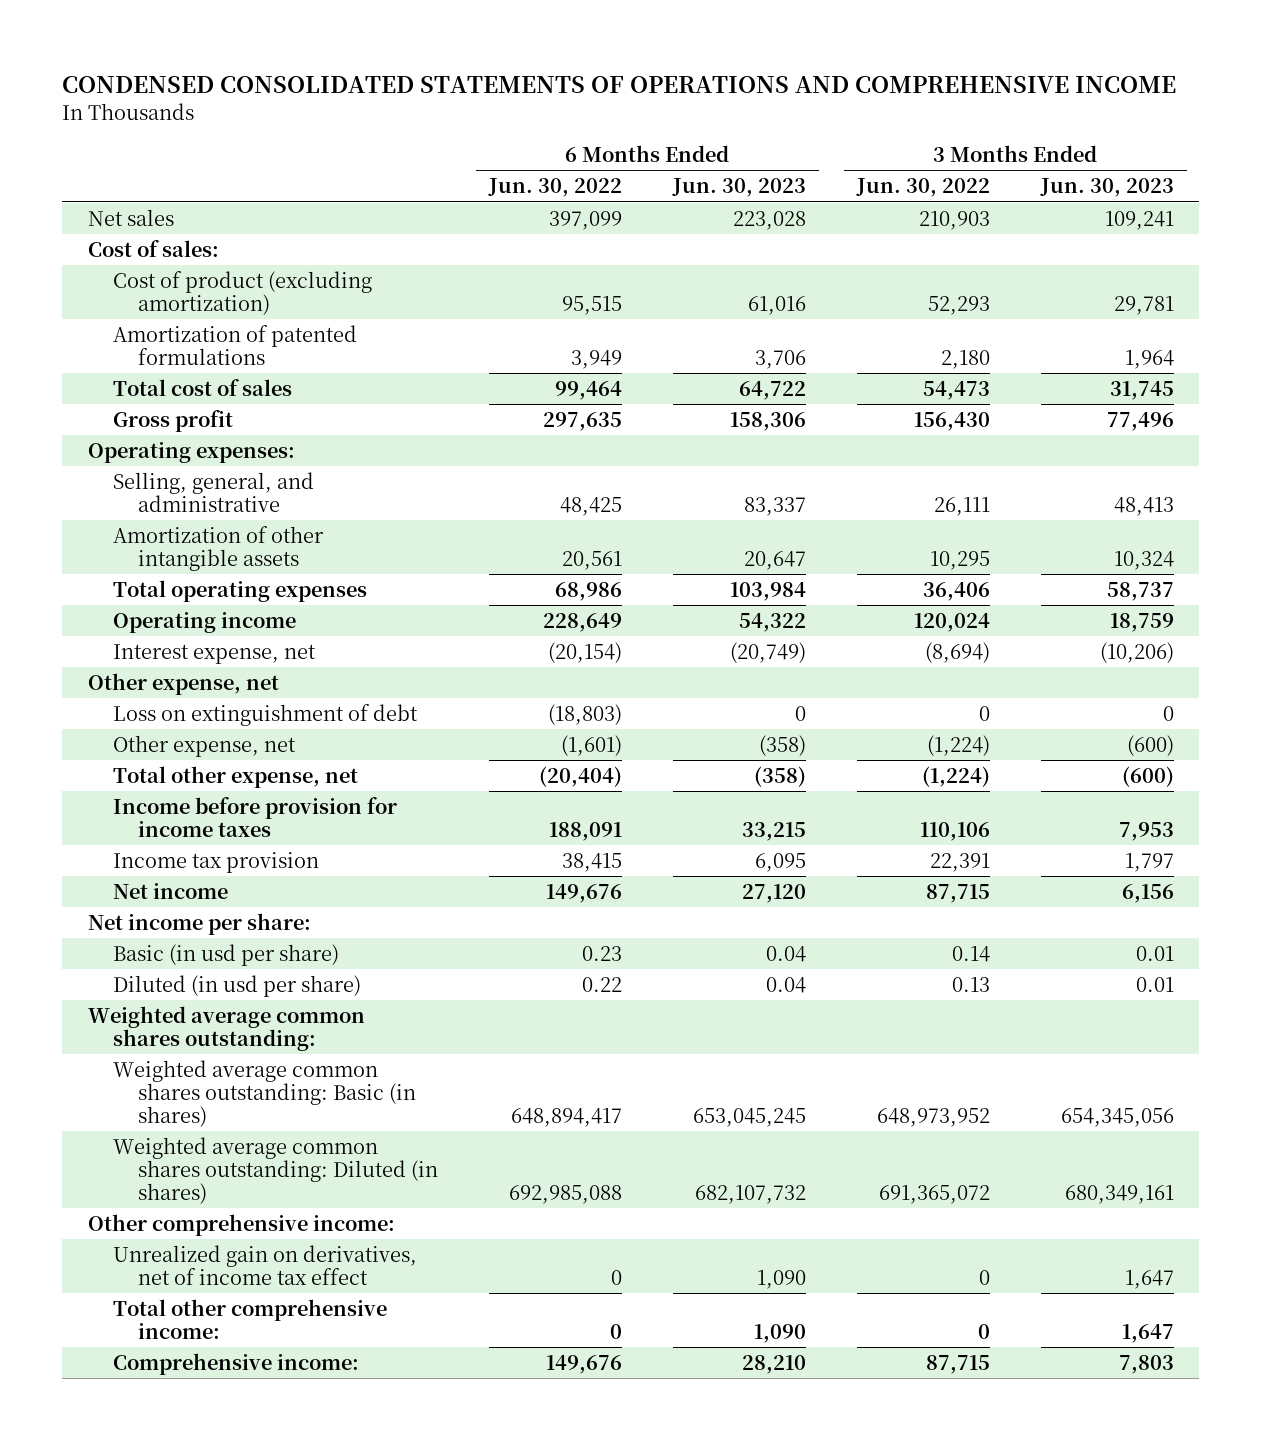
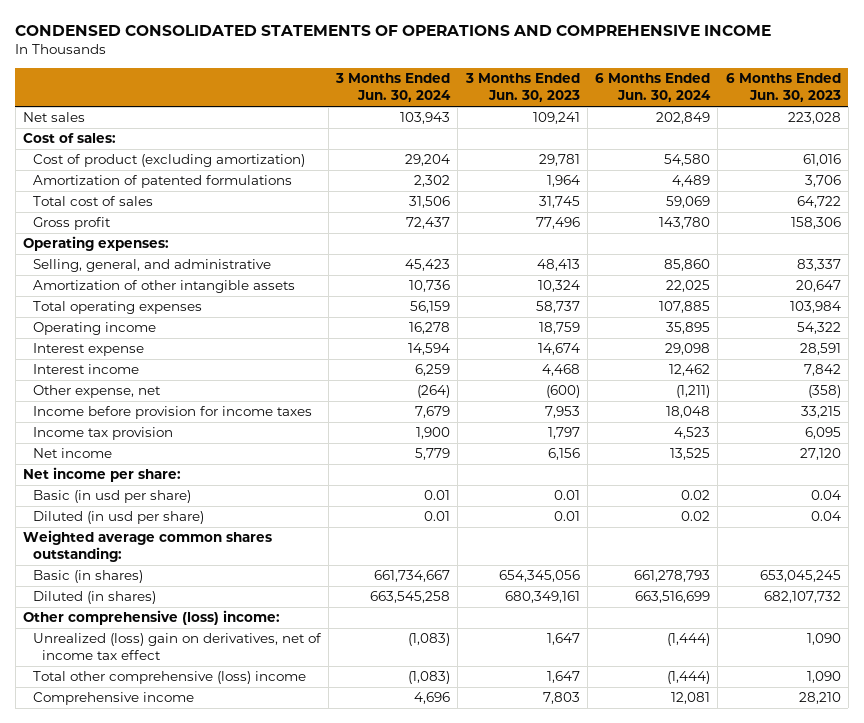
- | 6 Months Ended Jun. 30, 2022 | 6 Months Ended Jun. 30, 2023 | 3 Months Ended Jun. 30, 2022 | 3 Months Ended Jun. 30, 2023
+ | 3 Months Ended Jun. 30, 2024 | 3 Months Ended Jun. 30, 2023 | 6 Months Ended Jun. 30, 2024 | 6 Months Ended Jun. 30, 2023
- Interest expense, net | (20,154) | (20,749) | (8,694) | (10,206)
- Other expense, net
- Loss on extinguishment of debt | (18,803) | 0 | 0 | 0
+ Interest expense | 14,594 | 14,674 | 29,098 | 28,591
+ Interest income | 6,259 | 4,468 | 12,462 | 7,842
- Total other expense, net | (20,404) | (358) | (1,224) | (600)
- Weighted average common shares outstanding: Basic (in shares) | 648,894,417 | 653,045,245 | 648,973,952 | 654,345,056
- Weighted average common shares outstanding: Diluted (in shares) | 692,985,088 | 682,107,732 | 691,365,072 | 680,349,161
- Other comprehensive income:
- Unrealized gain on derivatives, net of income tax effect | 0 | 1,090 | 0 | 1,647
- Total other comprehensive income: | 0 | 1,090 | 0 | 1,647
- Comprehensive income: | 149,676 | 28,210 | 87,715 | 7,803
+ Basic (in shares) | 661,734,667 | 654,345,056 | 661,278,793 | 653,045,245
+ Diluted (in shares) | 663,545,258 | 680,349,161 | 663,516,699 | 682,107,732
+ Other comprehensive (loss) income:
+ Unrealized (loss) gain on derivatives, net of income tax effect | (1,083) | 1,647 | (1,444) | 1,090
+ Total other comprehensive (loss) income | (1,083) | 1,647 | (1,444) | 1,090
+ Comprehensive income | 4,696 | 7,803 | 12,081 | 28,210

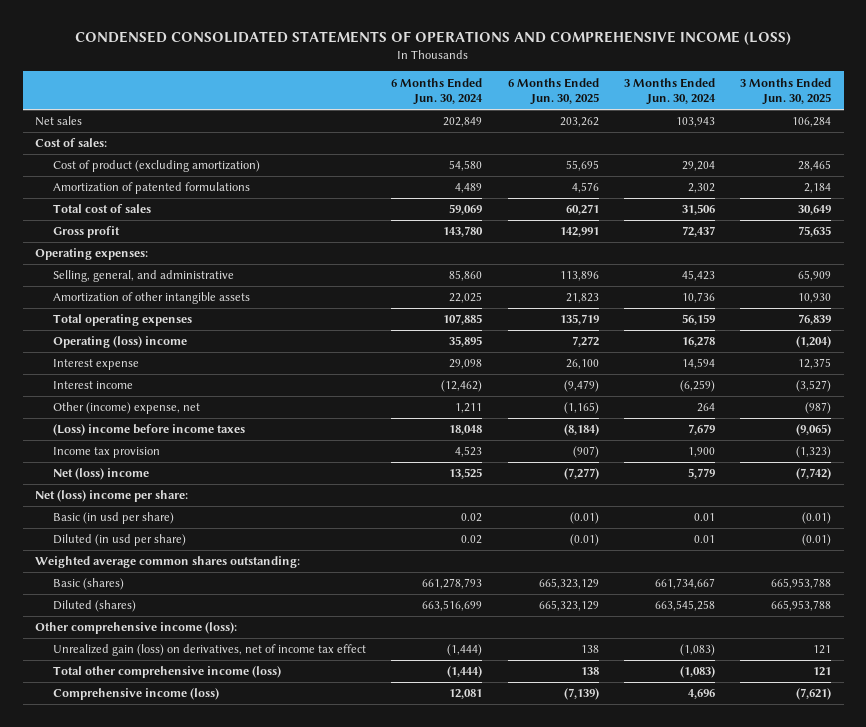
- CONDENSED CONSOLIDATED STATEMENTS OF OPERATIONS AND COMPREHENSIVE INCOME
+ CONDENSED CONSOLIDATED STATEMENTS OF OPERATIONS AND COMPREHENSIVE INCOME (LOSS)
- | 3 Months Ended Jun. 30, 2024 | 3 Months Ended Jun. 30, 2023 | 6 Months Ended Jun. 30, 2024 | 6 Months Ended Jun. 30, 2023
+ | 6 Months Ended Jun. 30, 2024 | 6 Months Ended Jun. 30, 2025 | 3 Months Ended Jun. 30, 2024 | 3 Months Ended Jun. 30, 2025
- Operating income | 16,278 | 18,759 | 35,895 | 54,322
+ Operating (loss) income | 35,895 | 7,272 | 16,278 | (1,204)
- Interest income | 6,259 | 4,468 | 12,462 | 7,842
- Other expense, net | (264) | (600) | (1,211) | (358)
- Income before provision for income taxes | 7,679 | 7,953 | 18,048 | 33,215
+ Interest income | (12,462) | (9,479) | (6,259) | (3,527)
+ Other (income) expense, net | 1,211 | (1,165) | 264 | (987)
+ (Loss) income before income taxes | 18,048 | (8,184) | 7,679 | (9,065)
- Net income | 5,779 | 6,156 | 13,525 | 27,120
- Net income per share:
+ Net (loss) income | 13,525 | (7,277) | 5,779 | (7,742)
+ Net (loss) income per share:
- Basic (in shares) | 661,734,667 | 654,345,056 | 661,278,793 | 653,045,245
- Diluted (in shares) | 663,545,258 | 680,349,161 | 663,516,699 | 682,107,732
- Other comprehensive (loss) income:
- Unrealized (loss) gain on derivatives, net of income tax effect | (1,083) | 1,647 | (1,444) | 1,090
- Total other comprehensive (loss) income | (1,083) | 1,647 | (1,444) | 1,090
- Comprehensive income | 4,696 | 7,803 | 12,081 | 28,210
+ Basic (shares) | 661,278,793 | 665,323,129 | 661,734,667 | 665,953,788
+ Diluted (shares) | 663,516,699 | 665,323,129 | 663,545,258 | 665,953,788
+ Other comprehensive income (loss):
+ Unrealized gain (loss) on derivatives, net of income tax effect | (1,444) | 138 | (1,083) | 121
+ Total other comprehensive income (loss) | (1,444) | 138 | (1,083) | 121
+ Comprehensive income (loss) | 12,081 | (7,139) | 4,696 | (7,621)

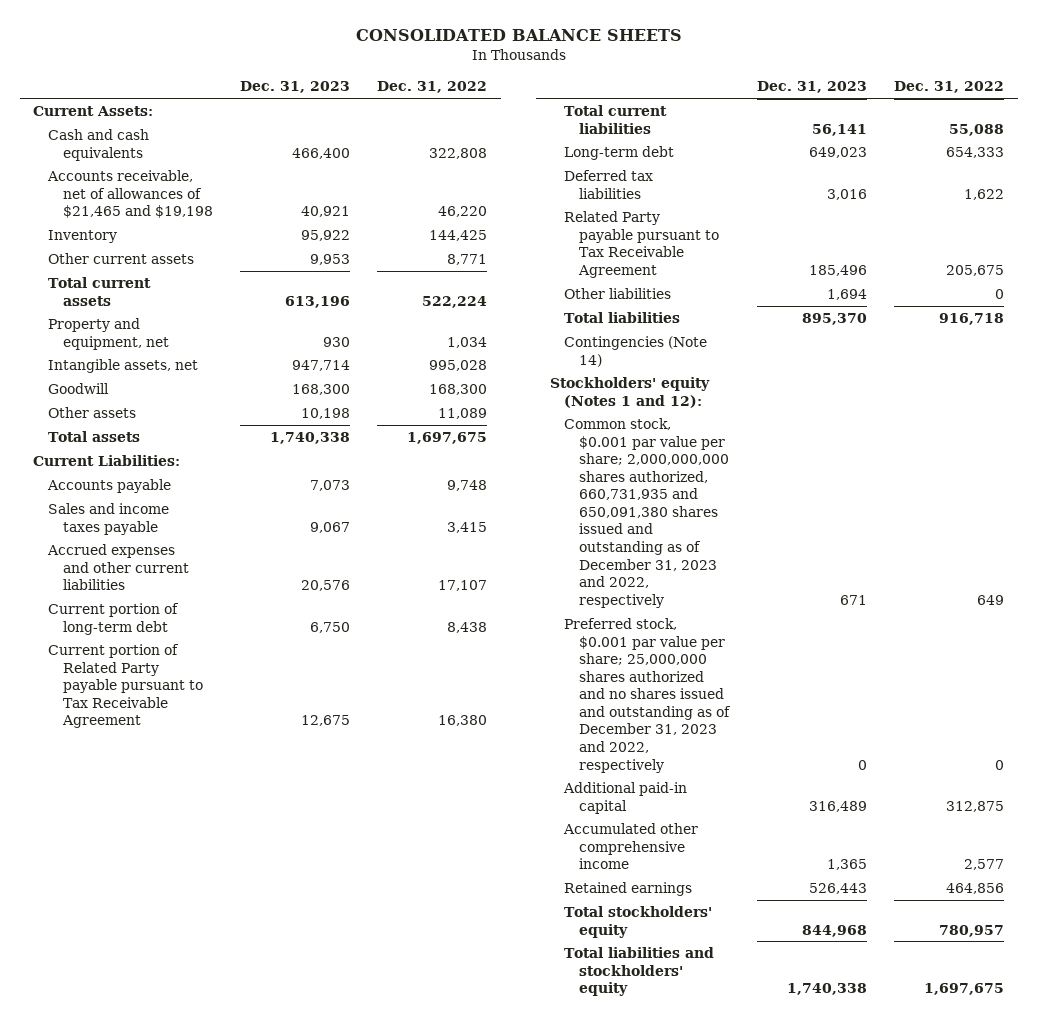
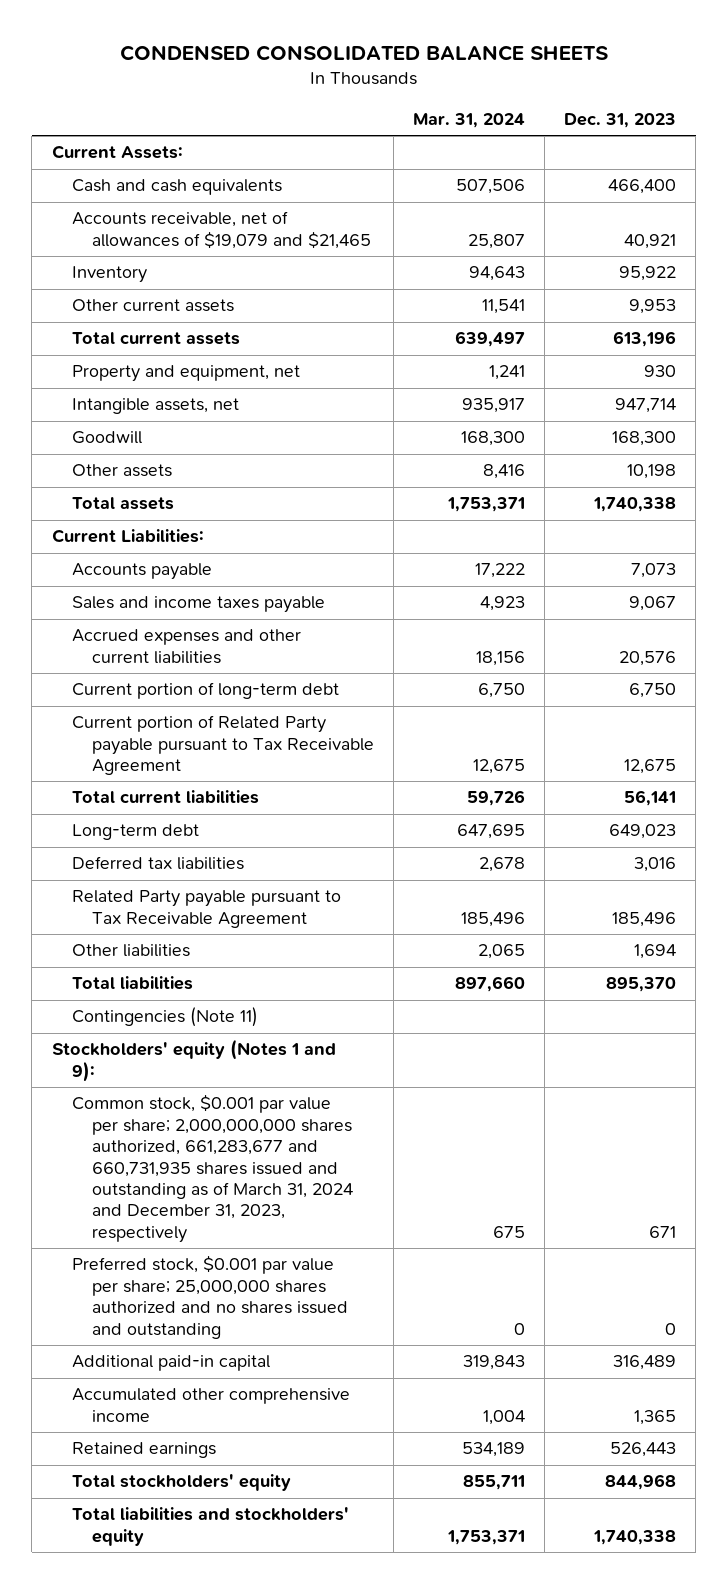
- CONSOLIDATED BALANCE SHEETS
+ CONDENSED CONSOLIDATED BALANCE SHEETS
- | Dec. 31, 2023 | Dec. 31, 2022
+ | Mar. 31, 2024 | Dec. 31, 2023
- Accounts receivable, net of allowances of $21,465 and $19,198 | 40,921 | 46,220
+ Accounts receivable, net of allowances of $19,079 and $21,465 | 25,807 | 40,921
- Contingencies (Note 14)
- Stockholders' equity (Notes 1 and 12):
- Common stock, $0.001 par value per share; 2,000,000,000 shares authorized, 660,731,935 and 650,091,380 shares issued and outstanding as of December 31, 2023 and 2022, respectively | 671 | 649
- Preferred stock, $0.001 par value per share; 25,000,000 shares authorized and no shares issued and outstanding as of December 31, 2023 and 2022, respectively | 0 | 0
+ Contingencies (Note 11)
+ Stockholders' equity (Notes 1 and 9):
+ Common stock, $0.001 par value per share; 2,000,000,000 shares authorized, 661,283,677 and 660,731,935 shares issued and outstanding as of March 31, 2024 and December 31, 2023, respectively | 675 | 671
+ Preferred stock, $0.001 par value per share; 25,000,000 shares authorized and no shares issued and outstanding | 0 | 0

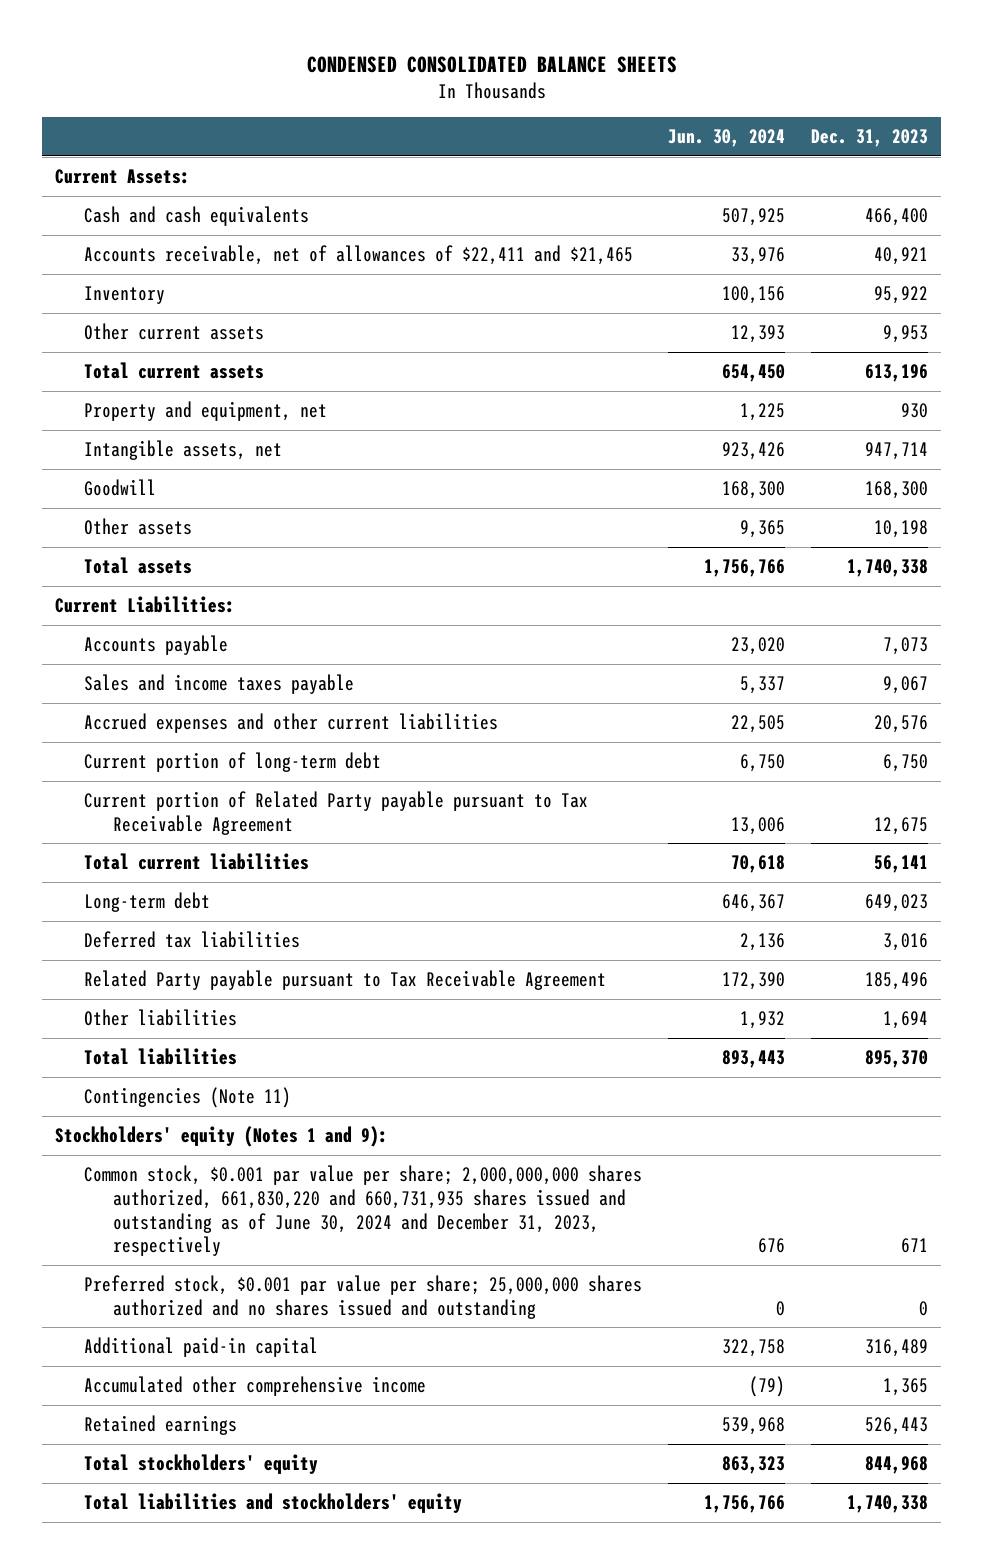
- | Mar. 31, 2024 | Dec. 31, 2023
+ | Jun. 30, 2024 | Dec. 31, 2023
- Accounts receivable, net of allowances of $19,079 and $21,465 | 25,807 | 40,921
+ Accounts receivable, net of allowances of $22,411 and $21,465 | 33,976 | 40,921
- Common stock, $0.001 par value per share; 2,000,000,000 shares authorized, 661,283,677 and 660,731,935 shares issued and outstanding as of March 31, 2024 and December 31, 2023, respectively | 675 | 671
+ Common stock, $0.001 par value per share; 2,000,000,000 shares authorized, 661,830,220 and 660,731,935 shares issued and outstanding as of June 30, 2024 and December 31, 2023, respectively | 676 | 671

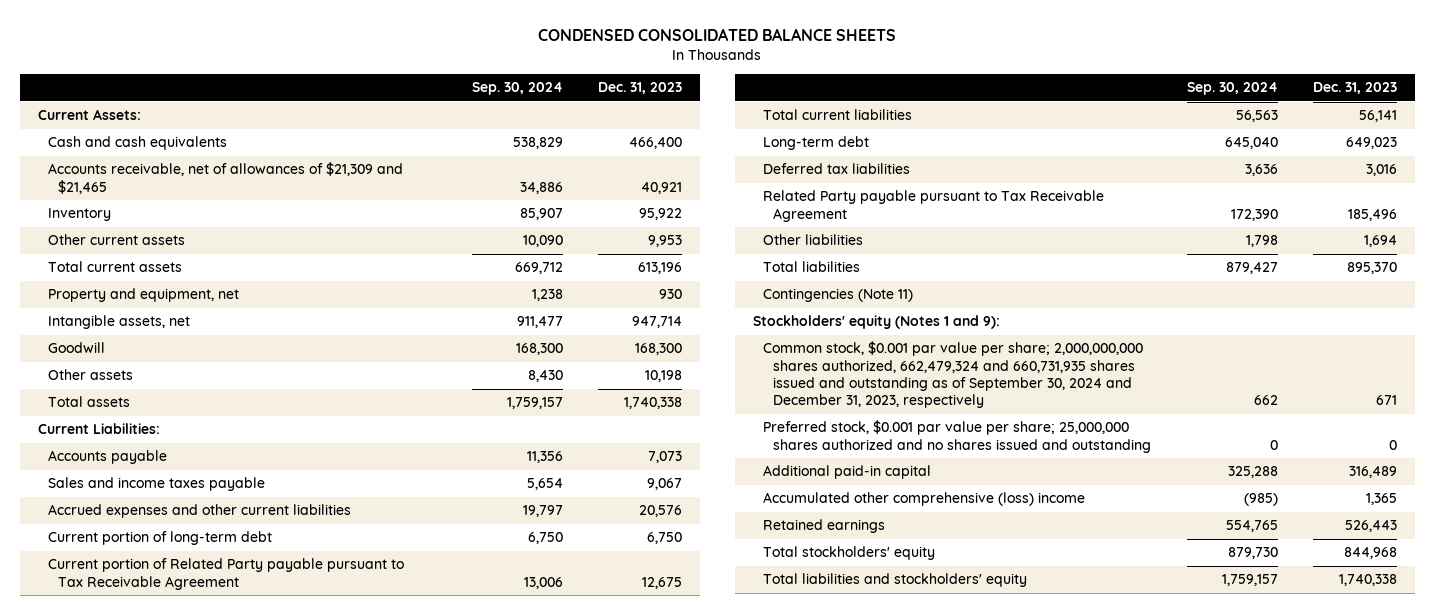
- | Jun. 30, 2024 | Dec. 31, 2023
+ | Sep. 30, 2024 | Dec. 31, 2023
- Accounts receivable, net of allowances of $22,411 and $21,465 | 33,976 | 40,921
+ Accounts receivable, net of allowances of $21,309 and $21,465 | 34,886 | 40,921
- Common stock, $0.001 par value per share; 2,000,000,000 shares authorized, 661,830,220 and 660,731,935 shares issued and outstanding as of June 30, 2024 and December 31, 2023, respectively | 676 | 671
+ Common stock, $0.001 par value per share; 2,000,000,000 shares authorized, 662,479,324 and 660,731,935 shares issued and outstanding as of September 30, 2024 and December 31, 2023, respectively | 662 | 671
- Accumulated other comprehensive income | (79) | 1,365
+ Accumulated other comprehensive (loss) income | (985) | 1,365

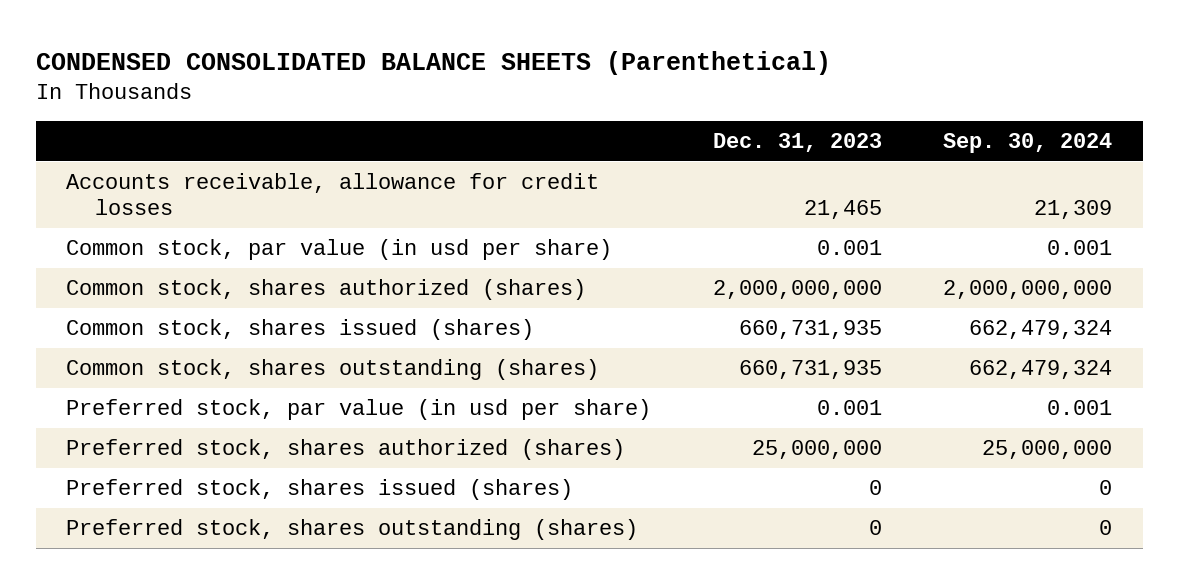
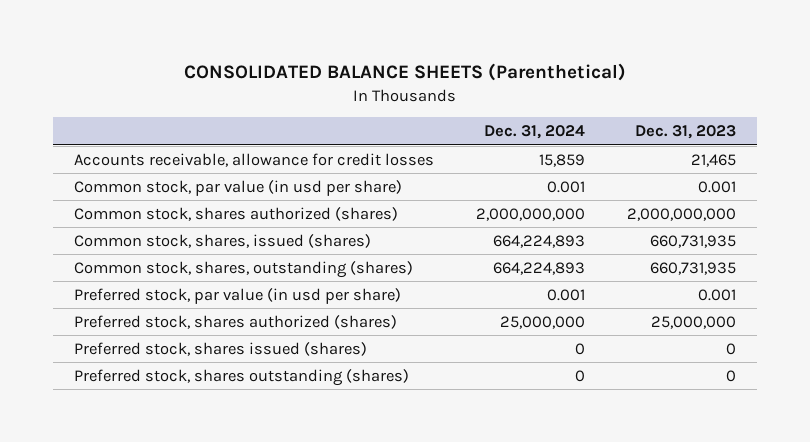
- CONDENSED CONSOLIDATED BALANCE SHEETS (Parenthetical)
+ CONSOLIDATED BALANCE SHEETS (Parenthetical)
- | Dec. 31, 2023 | Sep. 30, 2024
+ | Dec. 31, 2024 | Dec. 31, 2023
- Common stock, shares issued (shares) | 660,731,935 | 662,479,324
- Common stock, shares outstanding (shares) | 660,731,935 | 662,479,324
+ Common stock, shares, issued (shares) | 664,224,893 | 660,731,935
+ Common stock, shares, outstanding (shares) | 664,224,893 | 660,731,935

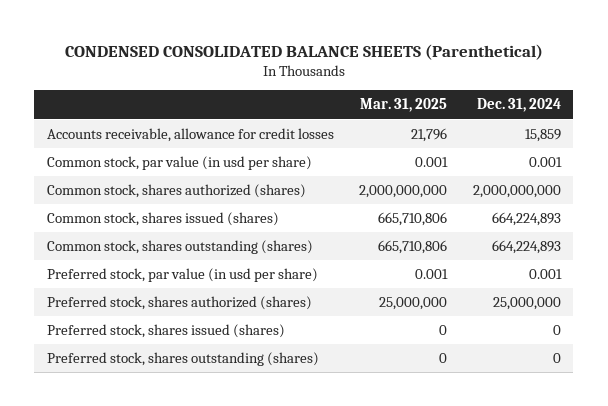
- CONSOLIDATED BALANCE SHEETS (Parenthetical)
+ CONDENSED CONSOLIDATED BALANCE SHEETS (Parenthetical)
- | Dec. 31, 2024 | Dec. 31, 2023
+ | Mar. 31, 2025 | Dec. 31, 2024
- Common stock, shares, issued (shares) | 664,224,893 | 660,731,935
- Common stock, shares, outstanding (shares) | 664,224,893 | 660,731,935
+ Common stock, shares issued (shares) | 665,710,806 | 664,224,893
+ Common stock, shares outstanding (shares) | 665,710,806 | 664,224,893

